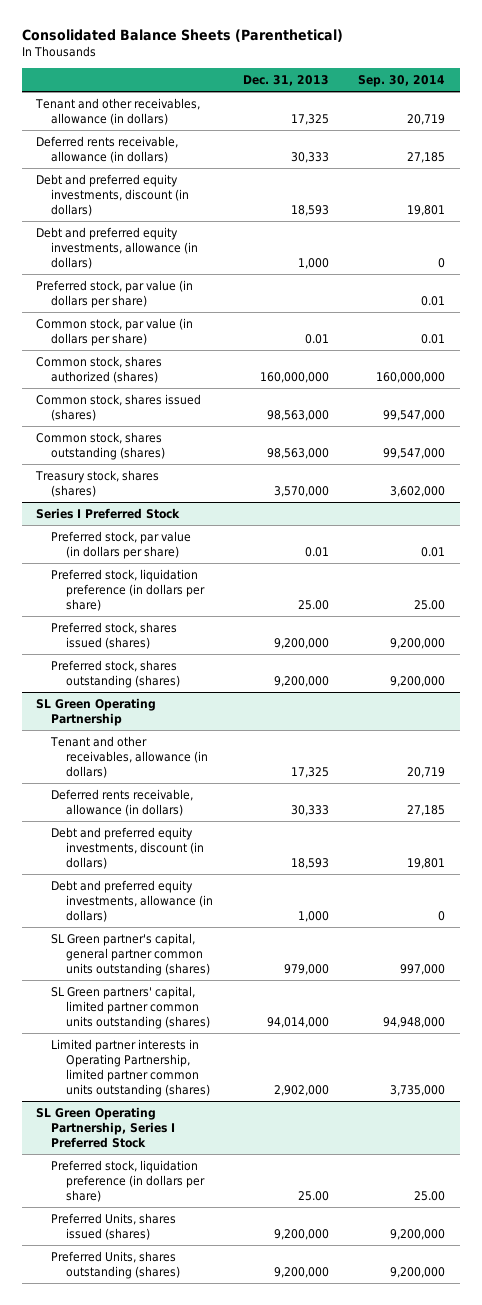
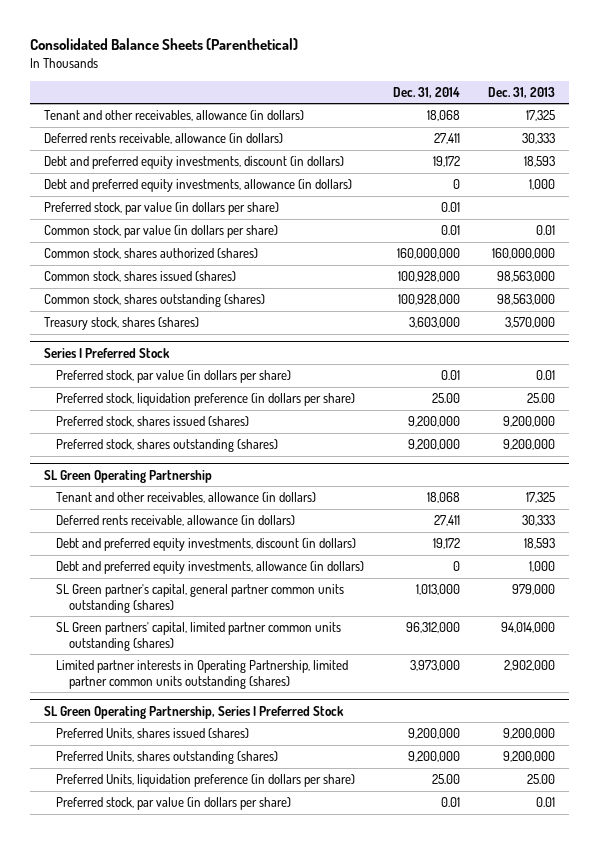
- | Dec. 31, 2013 | Sep. 30, 2014
+ | Dec. 31, 2014 | Dec. 31, 2013
@ SL Green Operating Partnership, Series I Preferred Stock
- Preferred stock, liquidation preference (in dollars per share) | 25.00 | 25.00
+ Preferred Units, liquidation preference (in dollars per share) | 25.00 | 25.00
+ Preferred stock, par value (in dollars per share) | 0.01 | 0.01

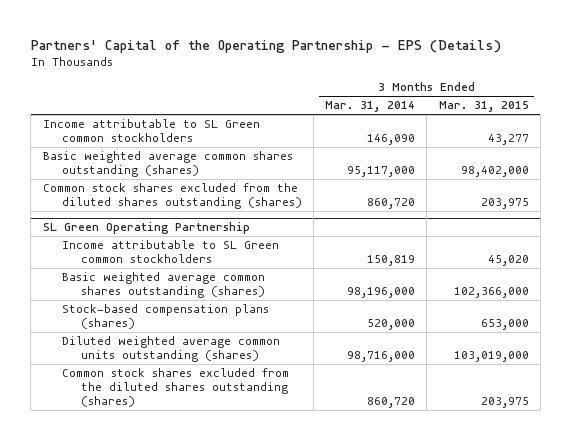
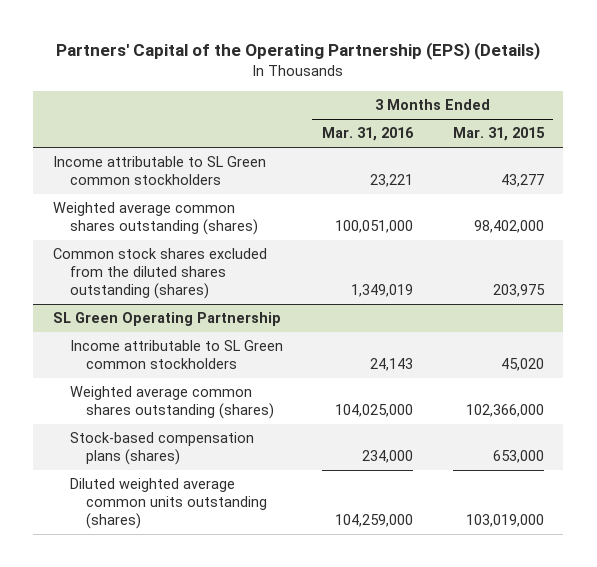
- Partners' Capital of the Operating Partnership - EPS (Details)
+ Partners' Capital of the Operating Partnership (EPS) (Details)
- | 3 Months Ended Mar. 31, 2014 | 3 Months Ended Mar. 31, 2015
+ | 3 Months Ended Mar. 31, 2016 | 3 Months Ended Mar. 31, 2015
- Basic weighted average common shares outstanding (shares) | 95,117,000 | 98,402,000
+ Weighted average common shares outstanding (shares) | 100,051,000 | 98,402,000
@ SL Green Operating Partnership
- Basic weighted average common shares outstanding (shares) | 98,196,000 | 102,366,000
+ Weighted average common shares outstanding (shares) | 104,025,000 | 102,366,000
- Common stock shares excluded from the diluted shares outstanding (shares) | 860,720 | 203,975

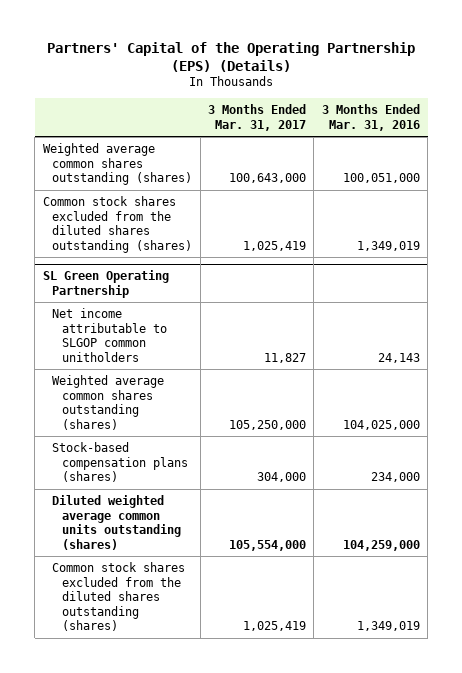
- | 3 Months Ended Mar. 31, 2016 | 3 Months Ended Mar. 31, 2015
+ | 3 Months Ended Mar. 31, 2017 | 3 Months Ended Mar. 31, 2016
- Income attributable to SL Green common stockholders | 23,221 | 43,277
@ SL Green Operating Partnership
- Income attributable to SL Green common stockholders | 24,143 | 45,020
+ Net income attributable to SLGOP common unitholders | 11,827 | 24,143
+ Common stock shares excluded from the diluted shares outstanding (shares) | 1,025,419 | 1,349,019

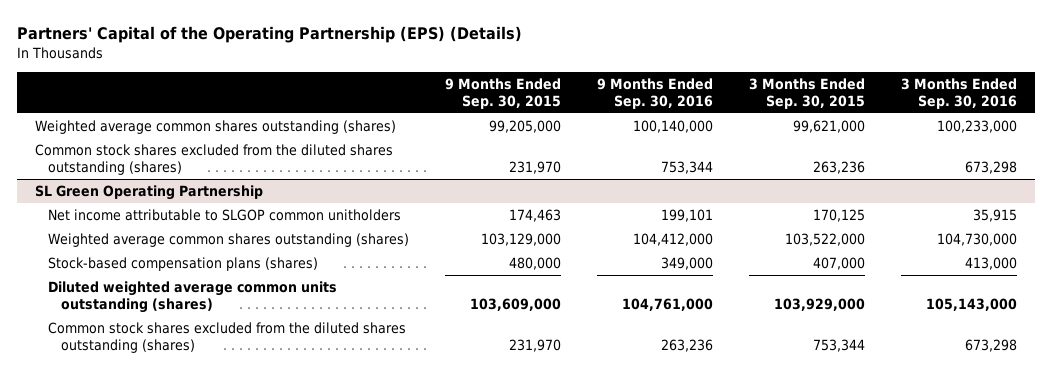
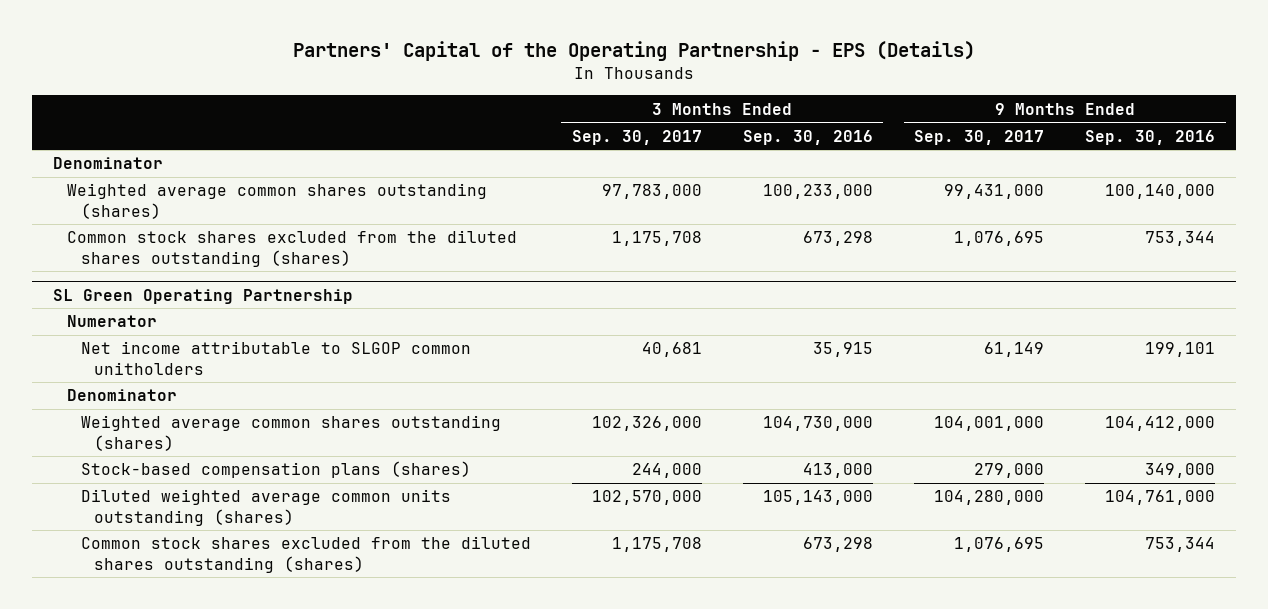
- Partners' Capital of the Operating Partnership (EPS) (Details)
+ Partners' Capital of the Operating Partnership - EPS (Details)
- | 9 Months Ended Sep. 30, 2015 | 9 Months Ended Sep. 30, 2016 | 3 Months Ended Sep. 30, 2015 | 3 Months Ended Sep. 30, 2016
+ | 3 Months Ended Sep. 30, 2017 | 3 Months Ended Sep. 30, 2016 | 9 Months Ended Sep. 30, 2017 | 9 Months Ended Sep. 30, 2016
+ Denominator
@ SL Green Operating Partnership
+ Numerator
+ Denominator
- Common stock shares excluded from the diluted shares outstanding (shares) | 231,970 | 263,236 | 753,344 | 673,298
+ Common stock shares excluded from the diluted shares outstanding (shares) | 1,175,708 | 673,298 | 1,076,695 | 753,344

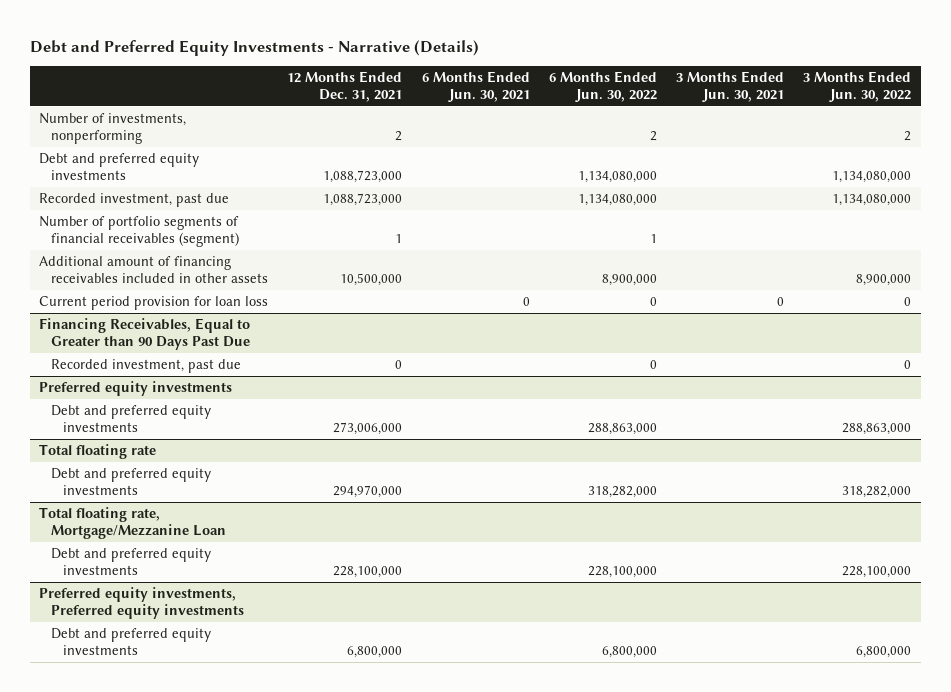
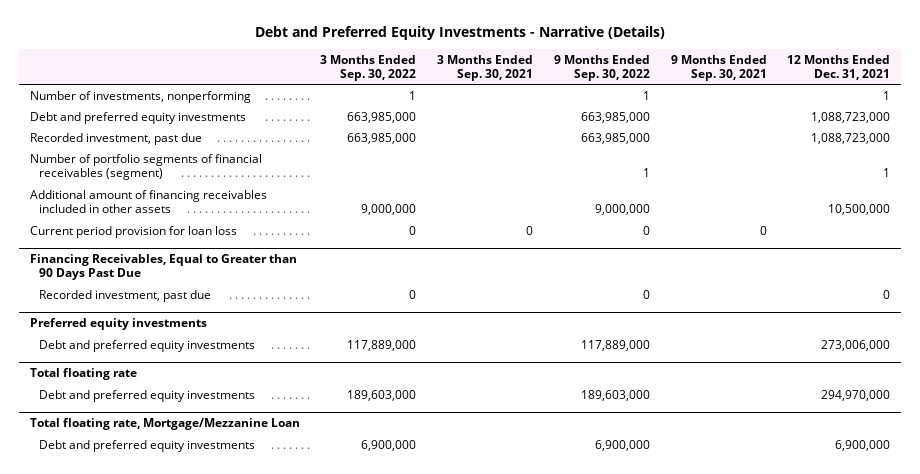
- | 12 Months Ended Dec. 31, 2021 | 6 Months Ended Jun. 30, 2021 | 6 Months Ended Jun. 30, 2022 | 3 Months Ended Jun. 30, 2021 | 3 Months Ended Jun. 30, 2022
+ | 3 Months Ended Sep. 30, 2022 | 3 Months Ended Sep. 30, 2021 | 9 Months Ended Sep. 30, 2022 | 9 Months Ended Sep. 30, 2021 | 12 Months Ended Dec. 31, 2021
- Number of investments, nonperforming | 2 | | 2 | | 2
+ Number of investments, nonperforming | 1 | | 1 | | 1
@ Total floating rate, Mortgage/Mezzanine Loan
- Debt and preferred equity investments | 228,100,000 | | 228,100,000 | | 228,100,000
- Preferred equity investments, Preferred equity investments
- Debt and preferred equity investments | 6,800,000 | | 6,800,000 | | 6,800,000
@ Total floating rate, Mortgage/Mezzanine Loan
+ Debt and preferred equity investments | 6,900,000 | | 6,900,000 | | 6,900,000

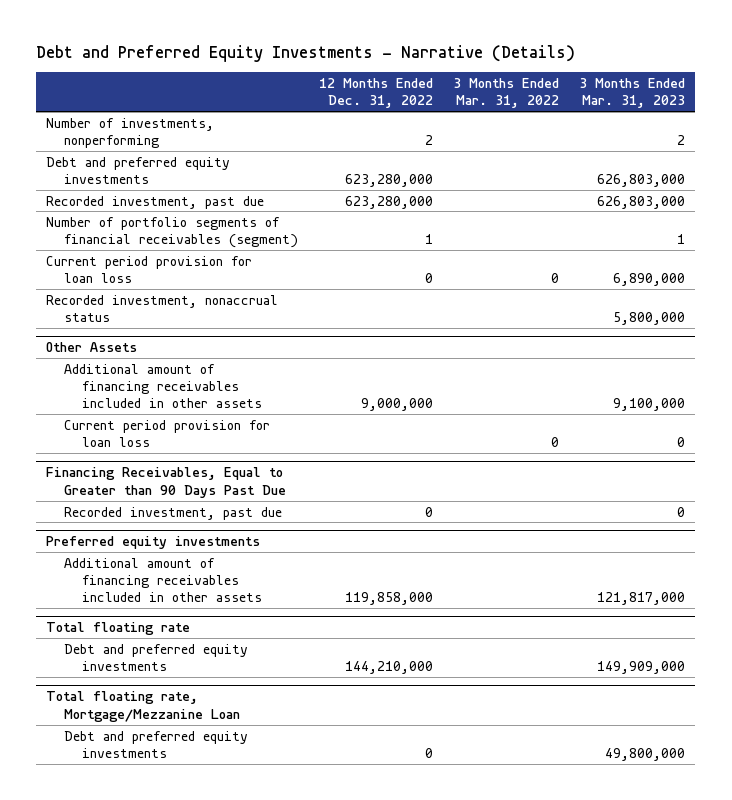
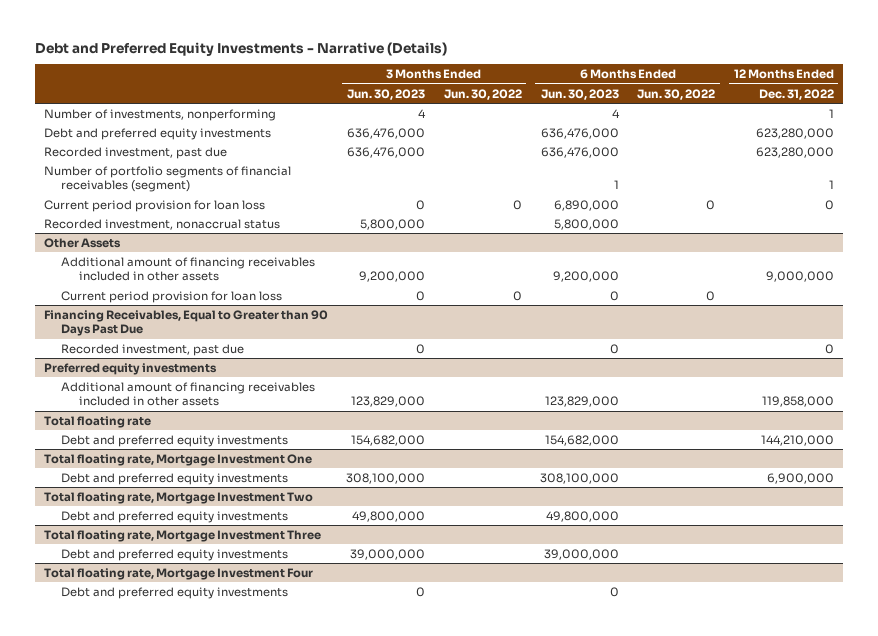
- | 12 Months Ended Dec. 31, 2022 | 3 Months Ended Mar. 31, 2022 | 3 Months Ended Mar. 31, 2023
+ | 3 Months Ended Jun. 30, 2023 | 3 Months Ended Jun. 30, 2022 | 6 Months Ended Jun. 30, 2023 | 6 Months Ended Jun. 30, 2022 | 12 Months Ended Dec. 31, 2022
- Number of investments, nonperforming | 2 | | 2
+ Number of investments, nonperforming | 4 | | 4 | | 1
- Total floating rate, Mortgage/Mezzanine Loan
- Debt and preferred equity investments | 0 | | 49,800,000
+ Total floating rate, Mortgage Investment One
+ Debt and preferred equity investments | 308,100,000 | | 308,100,000 | | 6,900,000
+ Total floating rate, Mortgage Investment Two
+ Debt and preferred equity investments | 49,800,000 | | 49,800,000 | |
+ Total floating rate, Mortgage Investment Three
+ Debt and preferred equity investments | 39,000,000 | | 39,000,000 | |
+ Total floating rate, Mortgage Investment Four
+ Debt and preferred equity investments | 0 | | 0 | |

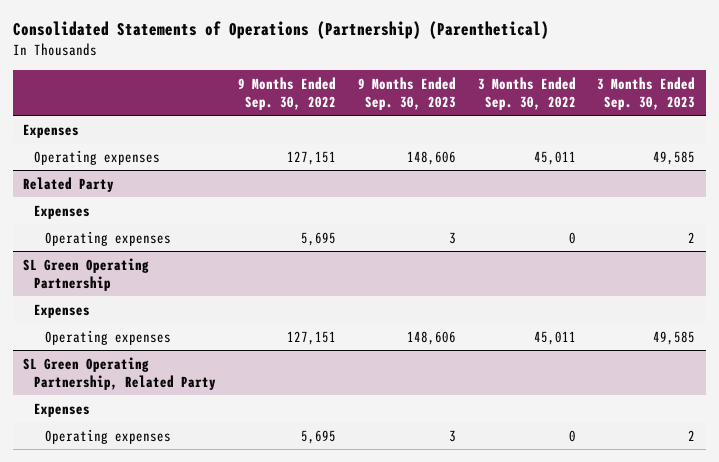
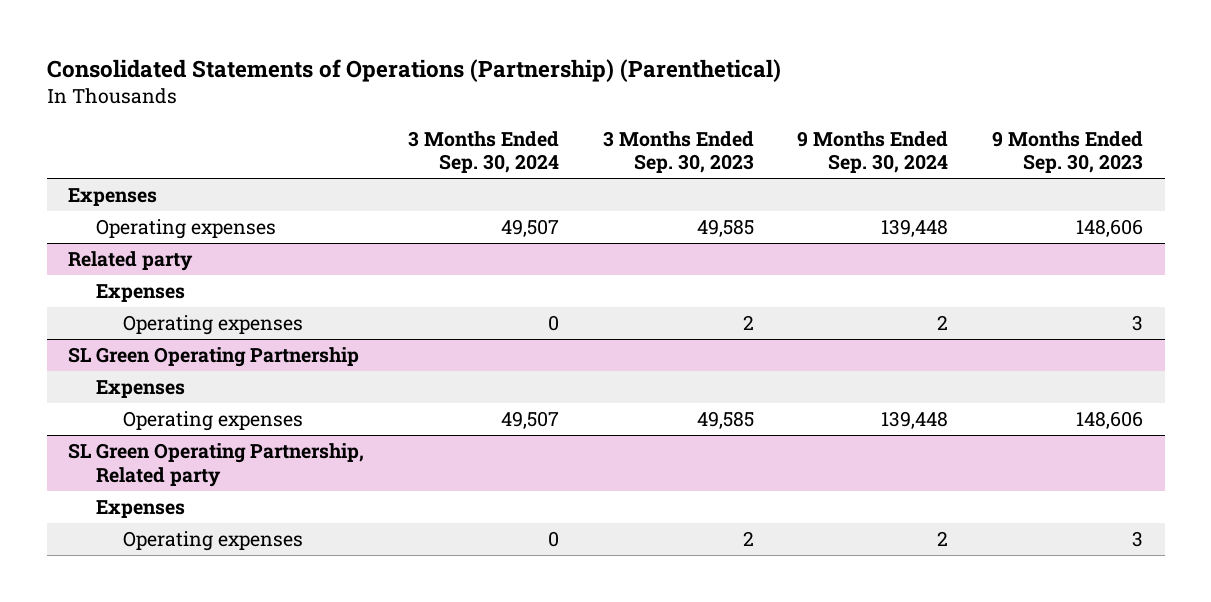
- | 9 Months Ended Sep. 30, 2022 | 9 Months Ended Sep. 30, 2023 | 3 Months Ended Sep. 30, 2022 | 3 Months Ended Sep. 30, 2023
+ | 3 Months Ended Sep. 30, 2024 | 3 Months Ended Sep. 30, 2023 | 9 Months Ended Sep. 30, 2024 | 9 Months Ended Sep. 30, 2023
- Related Party
+ Related party
- SL Green Operating Partnership, Related Party
+ SL Green Operating Partnership, Related party

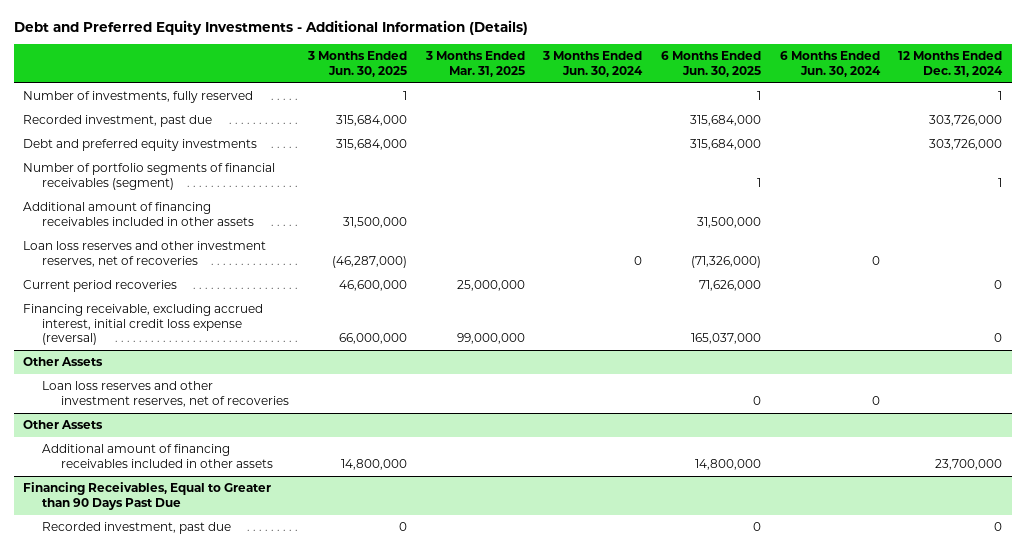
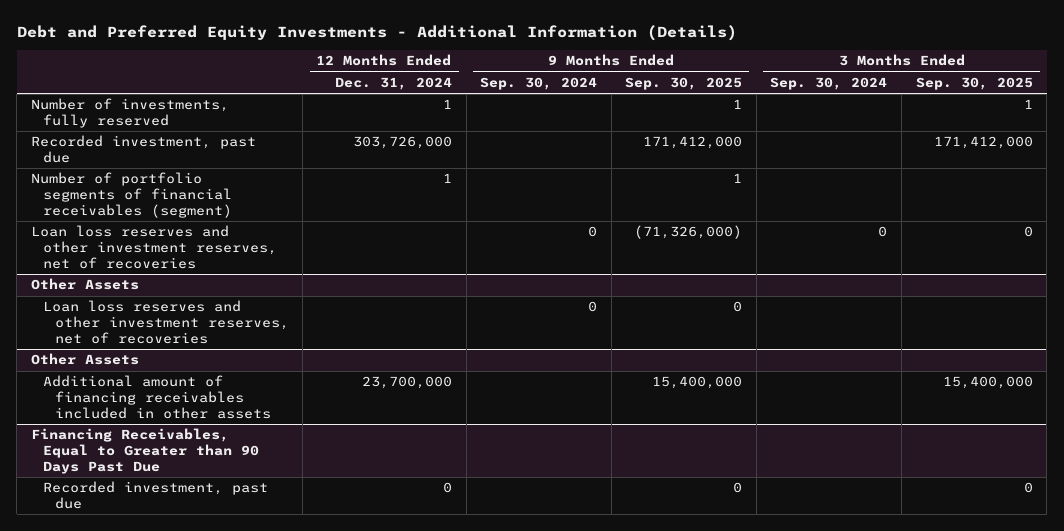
- | 3 Months Ended Jun. 30, 2025 | 3 Months Ended Mar. 31, 2025 | 3 Months Ended Jun. 30, 2024 | 6 Months Ended Jun. 30, 2025 | 6 Months Ended Jun. 30, 2024 | 12 Months Ended Dec. 31, 2024
+ | 12 Months Ended Dec. 31, 2024 | 9 Months Ended Sep. 30, 2024 | 9 Months Ended Sep. 30, 2025 | 3 Months Ended Sep. 30, 2024 | 3 Months Ended Sep. 30, 2025
- Debt and preferred equity investments | 315,684,000 | | | 315,684,000 | | 303,726,000
- Additional amount of financing receivables included in other assets | 31,500,000 | | | 31,500,000 | |
- Current period recoveries | 46,600,000 | 25,000,000 | | 71,626,000 | | 0
- Financing receivable, excluding accrued interest, initial credit loss expense (reversal) | 66,000,000 | 99,000,000 | | 165,037,000 | | 0

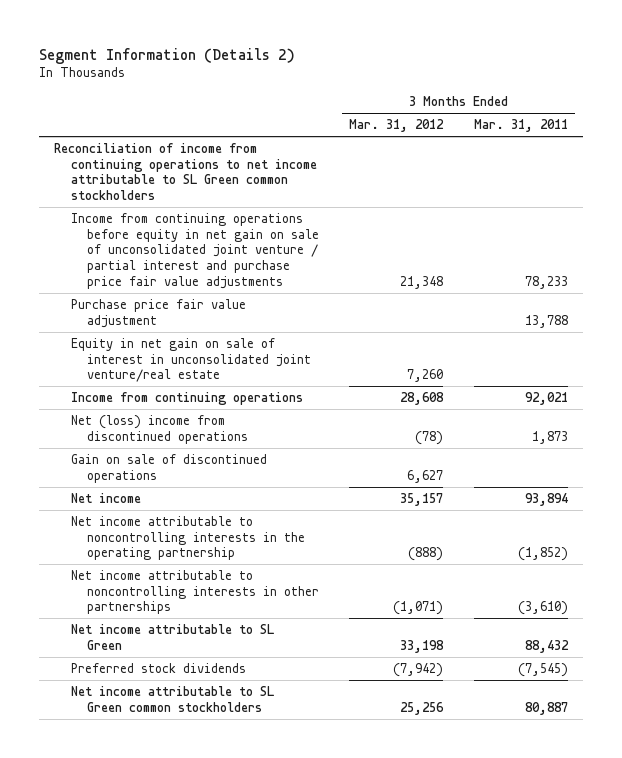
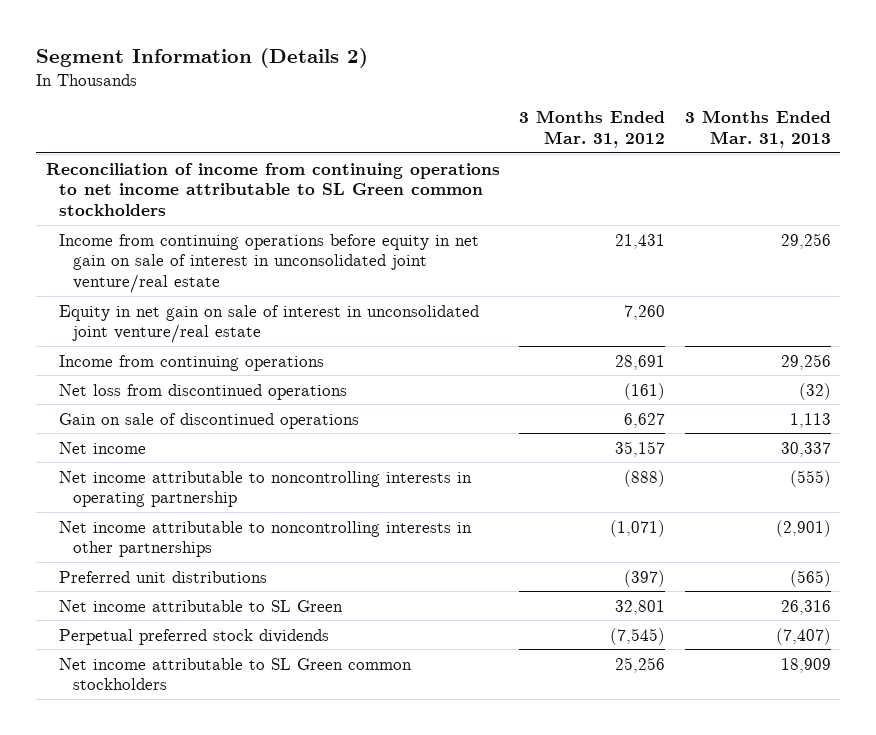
- | 3 Months Ended Mar. 31, 2012 | 3 Months Ended Mar. 31, 2011
+ | 3 Months Ended Mar. 31, 2012 | 3 Months Ended Mar. 31, 2013
- Income from continuing operations before equity in net gain on sale of unconsolidated joint venture / partial interest and purchase price fair value adjustments | 21,348 | 78,233
- Purchase price fair value adjustment | | 13,788
+ Income from continuing operations before equity in net gain on sale of interest in unconsolidated joint venture/real estate | 21,431 | 29,256
- Income from continuing operations | 28,608 | 92,021
- Net (loss) income from discontinued operations | (78) | 1,873
+ Income from continuing operations | 28,691 | 29,256
+ Net loss from discontinued operations | (161) | (32)
- Net income attributable to noncontrolling interests in the operating partnership | (888) | (1,852)
+ Net income attributable to noncontrolling interests in operating partnership | (888) | (555)
- Net income attributable to SL Green | 33,198 | 88,432
- Preferred stock dividends | (7,942) | (7,545)
+ Preferred unit distributions | (397) | (565)
+ Net income attributable to SL Green | 32,801 | 26,316
+ Perpetual preferred stock dividends | (7,545) | (7,407)

